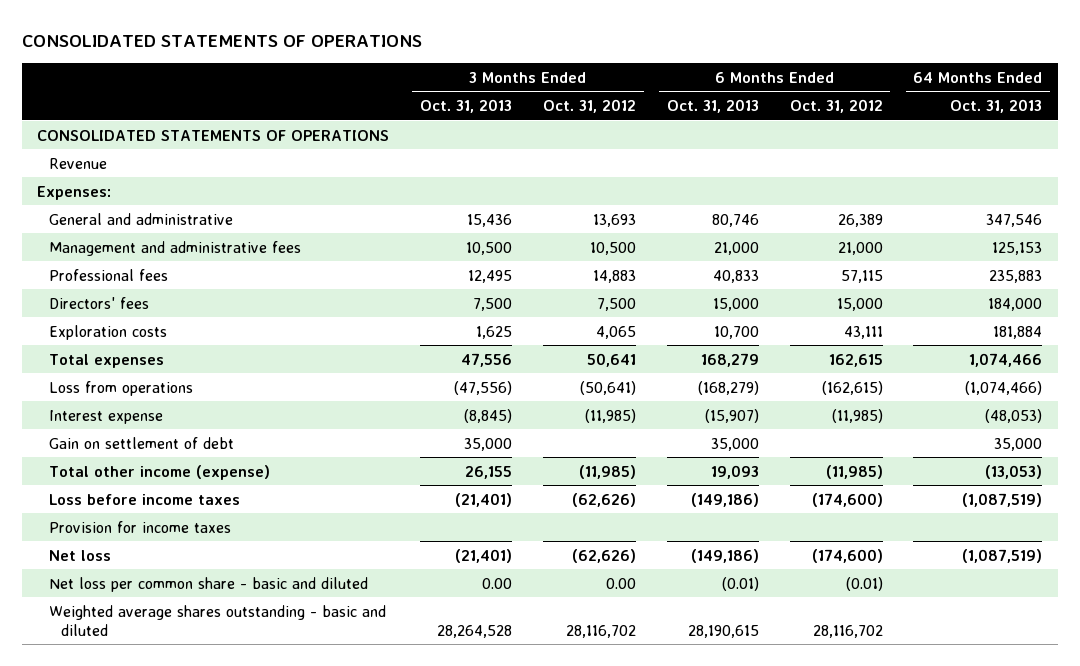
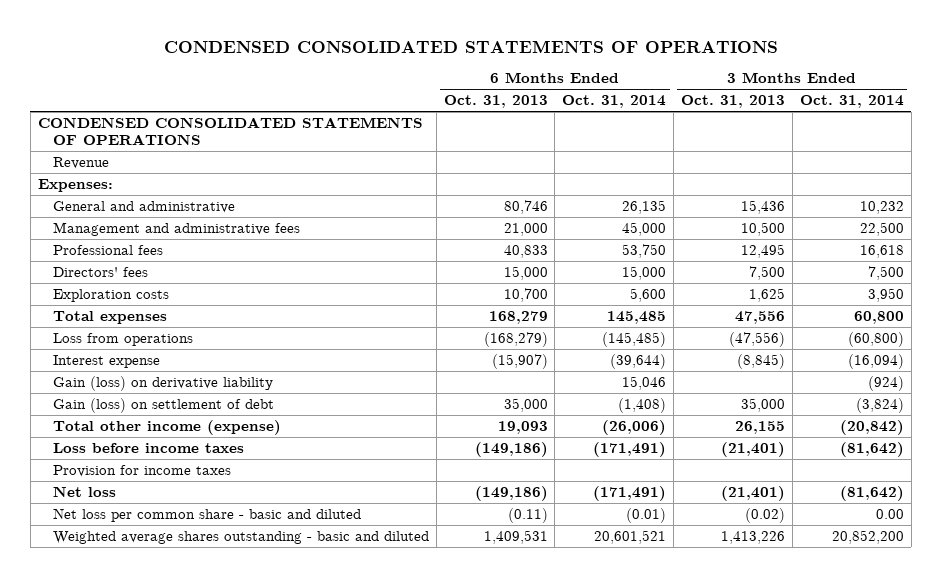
- CONSOLIDATED STATEMENTS OF OPERATIONS
+ CONDENSED CONSOLIDATED STATEMENTS OF OPERATIONS
- | 3 Months Ended Oct. 31, 2013 | 3 Months Ended Oct. 31, 2012 | 6 Months Ended Oct. 31, 2013 | 6 Months Ended Oct. 31, 2012 | 64 Months Ended Oct. 31, 2013
+ | 6 Months Ended Oct. 31, 2013 | 6 Months Ended Oct. 31, 2014 | 3 Months Ended Oct. 31, 2013 | 3 Months Ended Oct. 31, 2014
- CONSOLIDATED STATEMENTS OF OPERATIONS
+ CONDENSED CONSOLIDATED STATEMENTS OF OPERATIONS
- Gain on settlement of debt | 35,000 | | 35,000 | | 35,000
+ Gain (loss) on derivative liability | | 15,046 | | (924)
+ Gain (loss) on settlement of debt | 35,000 | (1,408) | 35,000 | (3,824)
- Net loss per common share - basic and diluted | 0.00 | 0.00 | (0.01) | (0.01) |
- Weighted average shares outstanding - basic and diluted | 28,264,528 | 28,116,702 | 28,190,615 | 28,116,702 |
+ Net loss per common share - basic and diluted | (0.11) | (0.01) | (0.02) | 0.00
+ Weighted average shares outstanding - basic and diluted | 1,409,531 | 20,601,521 | 1,413,226 | 20,852,200

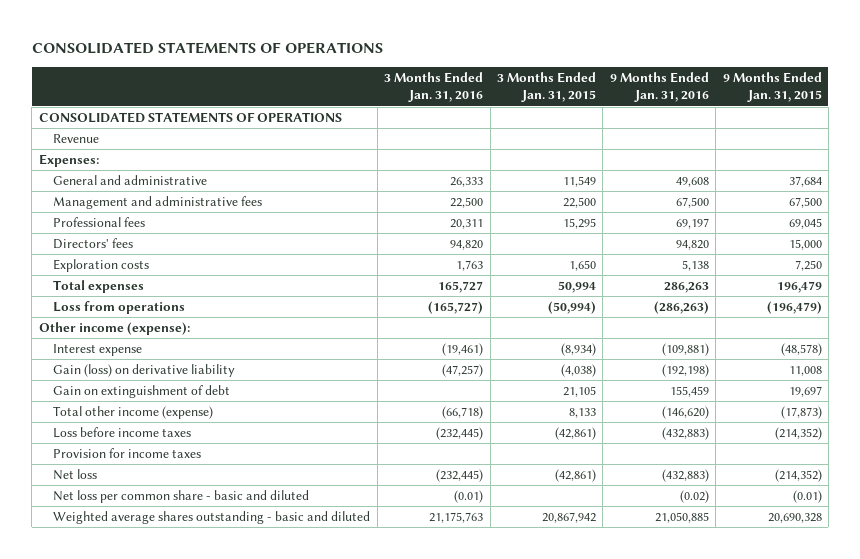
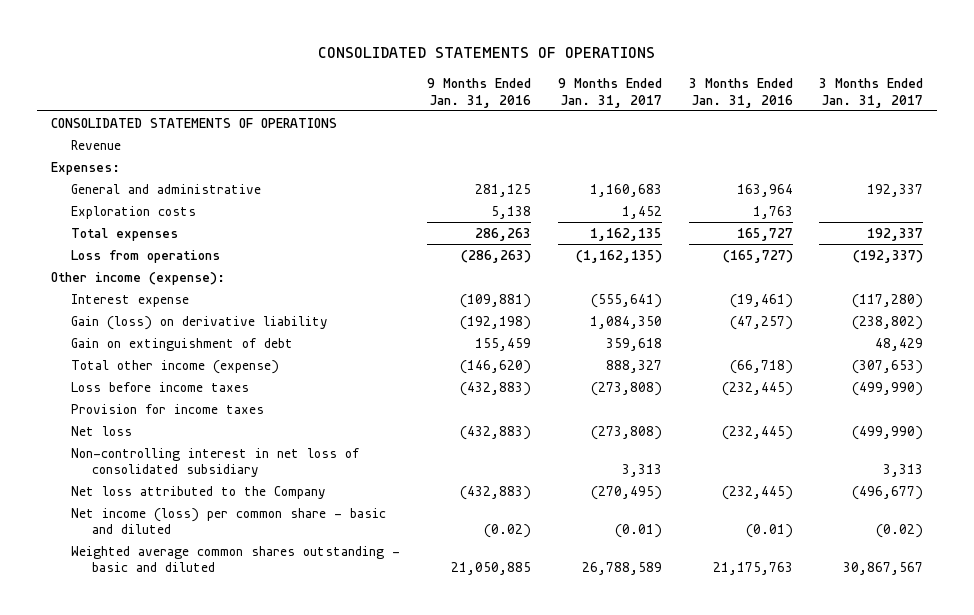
- | 3 Months Ended Jan. 31, 2016 | 3 Months Ended Jan. 31, 2015 | 9 Months Ended Jan. 31, 2016 | 9 Months Ended Jan. 31, 2015
+ | 9 Months Ended Jan. 31, 2016 | 9 Months Ended Jan. 31, 2017 | 3 Months Ended Jan. 31, 2016 | 3 Months Ended Jan. 31, 2017
- General and administrative | 26,333 | 11,549 | 49,608 | 37,684
- Management and administrative fees | 22,500 | 22,500 | 67,500 | 67,500
- Professional fees | 20,311 | 15,295 | 69,197 | 69,045
- Directors' fees | 94,820 | | 94,820 | 15,000
+ General and administrative | 281,125 | 1,160,683 | 163,964 | 192,337
- Net loss per common share - basic and diluted | (0.01) | | (0.02) | (0.01)
- Weighted average shares outstanding - basic and diluted | 21,175,763 | 20,867,942 | 21,050,885 | 20,690,328
+ Non-controlling interest in net loss of consolidated subsidiary | | 3,313 | | 3,313
+ Net loss attributed to the Company | (432,883) | (270,495) | (232,445) | (496,677)
+ Net income (loss) per common share - basic and diluted | (0.02) | (0.01) | (0.01) | (0.02)
+ Weighted average common shares outstanding - basic and diluted | 21,050,885 | 26,788,589 | 21,175,763 | 30,867,567

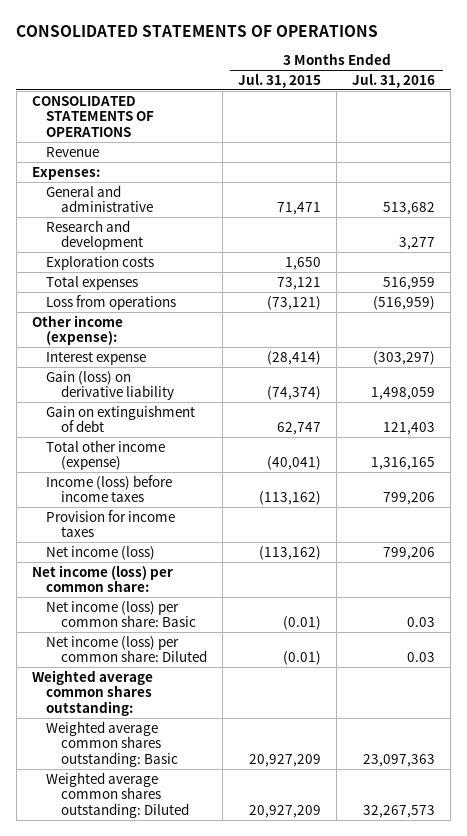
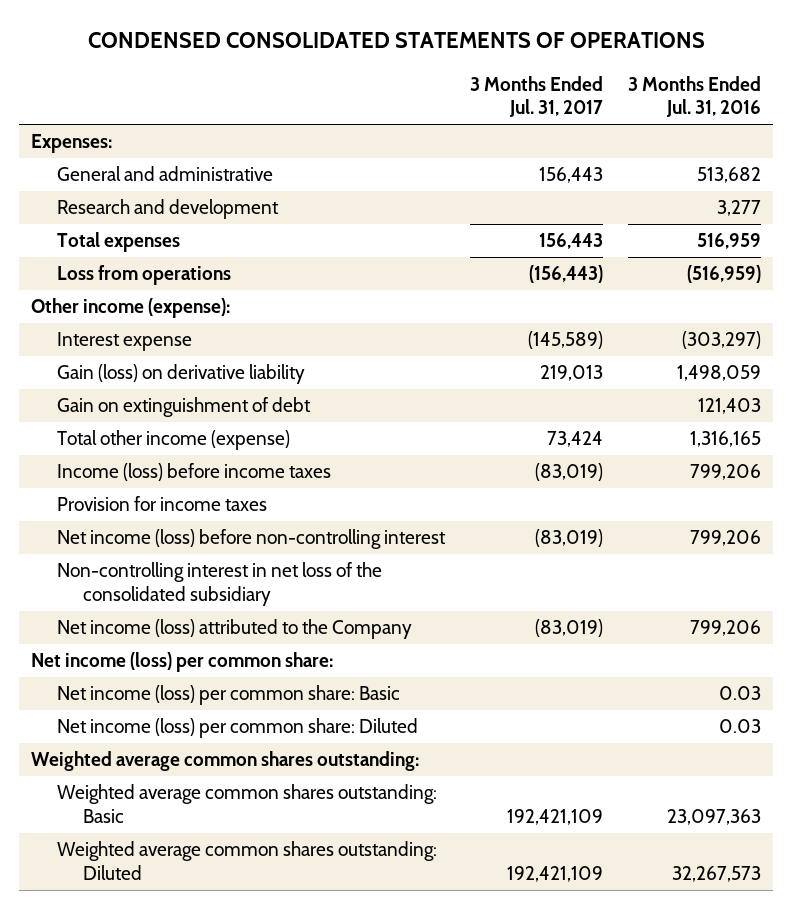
- CONSOLIDATED STATEMENTS OF OPERATIONS
+ CONDENSED CONSOLIDATED STATEMENTS OF OPERATIONS
- | 3 Months Ended Jul. 31, 2015 | 3 Months Ended Jul. 31, 2016
+ | 3 Months Ended Jul. 31, 2017 | 3 Months Ended Jul. 31, 2016
- CONSOLIDATED STATEMENTS OF OPERATIONS
- Revenue
- Exploration costs | 1,650 |
- Net income (loss) | (113,162) | 799,206
+ Net income (loss) before non-controlling interest | (83,019) | 799,206
+ Non-controlling interest in net loss of the consolidated subsidiary
+ Net income (loss) attributed to the Company | (83,019) | 799,206

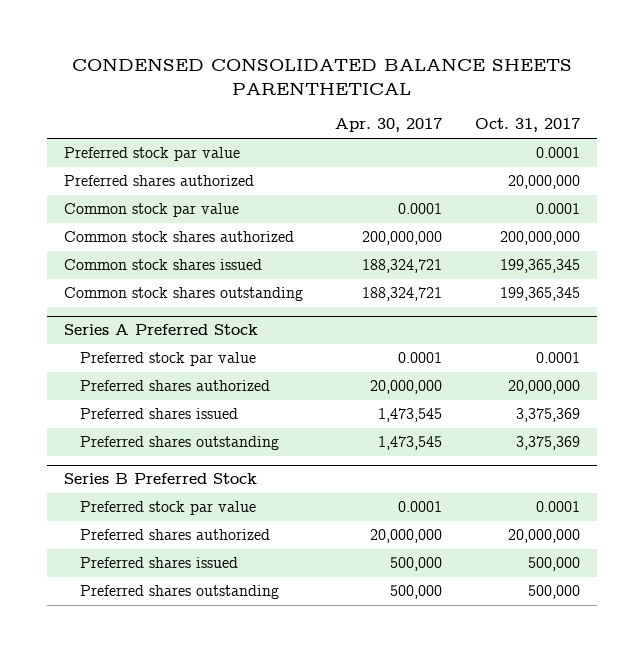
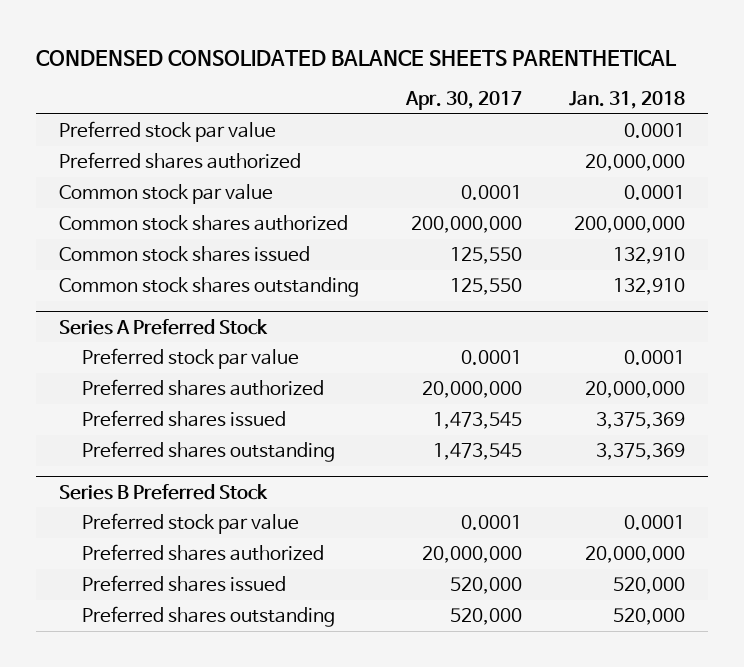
- | Apr. 30, 2017 | Oct. 31, 2017
+ | Apr. 30, 2017 | Jan. 31, 2018
- Common stock shares issued | 188,324,721 | 199,365,345
- Common stock shares outstanding | 188,324,721 | 199,365,345
+ Common stock shares issued | 125,550 | 132,910
+ Common stock shares outstanding | 125,550 | 132,910
@ Series B Preferred Stock
- Preferred shares issued | 500,000 | 500,000
- Preferred shares outstanding | 500,000 | 500,000
+ Preferred shares issued | 520,000 | 520,000
+ Preferred shares outstanding | 520,000 | 520,000

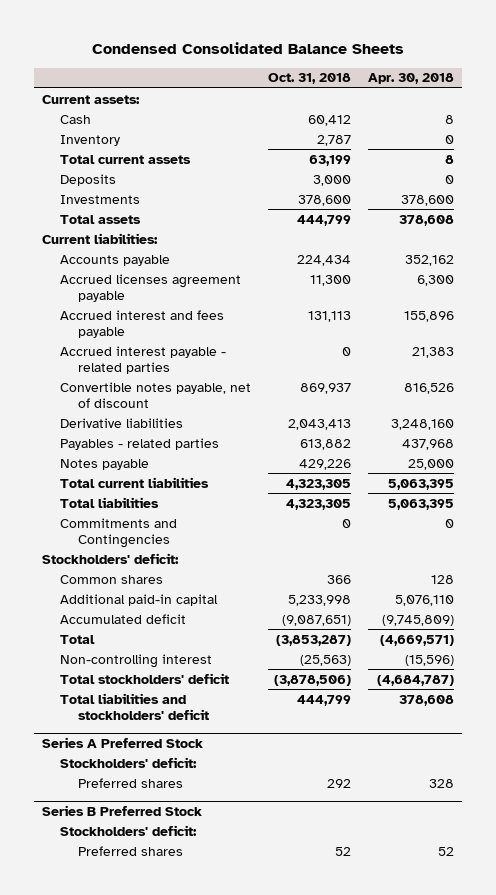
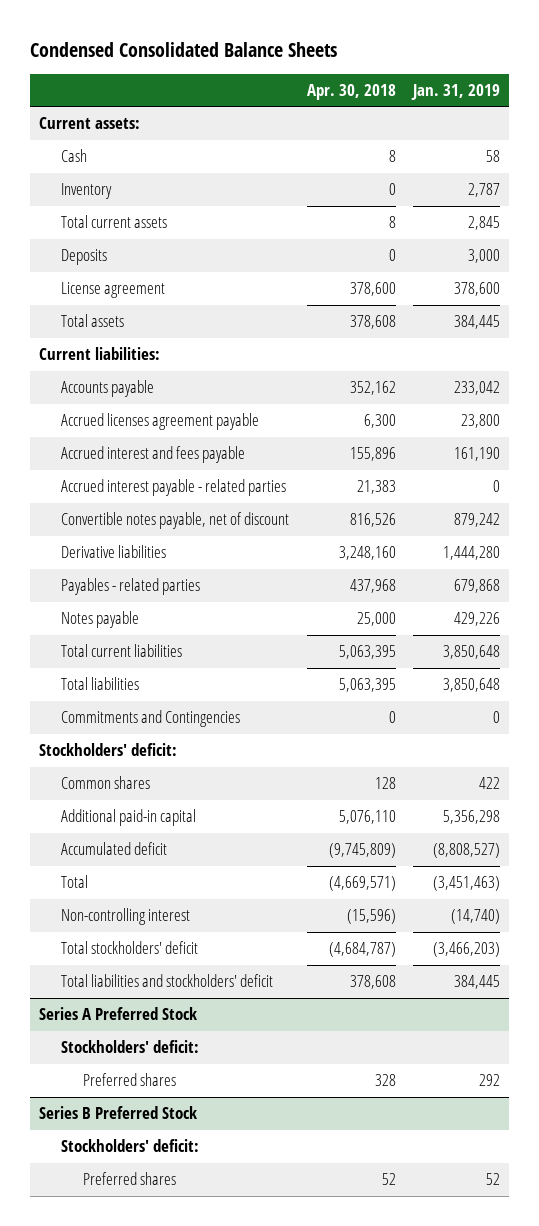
- | Oct. 31, 2018 | Apr. 30, 2018
+ | Apr. 30, 2018 | Jan. 31, 2019
- Investments | 378,600 | 378,600
+ License agreement | 378,600 | 378,600

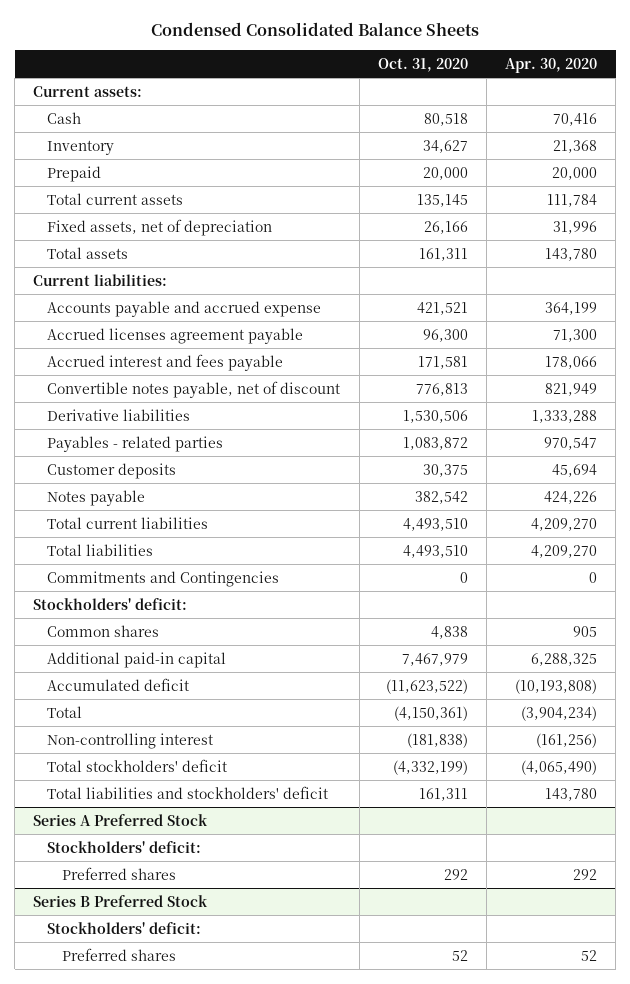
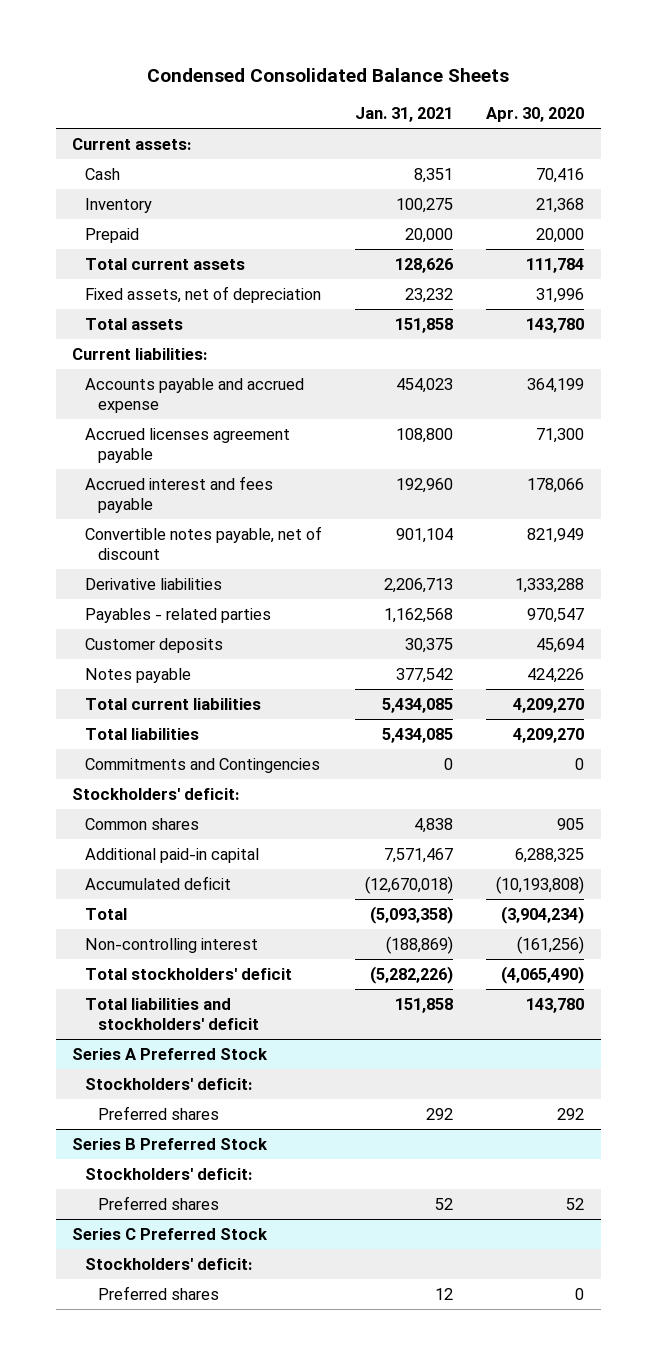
- | Oct. 31, 2020 | Apr. 30, 2020
+ | Jan. 31, 2021 | Apr. 30, 2020
+ Series C Preferred Stock
+ Stockholders' deficit:
+ Preferred shares | 12 | 0

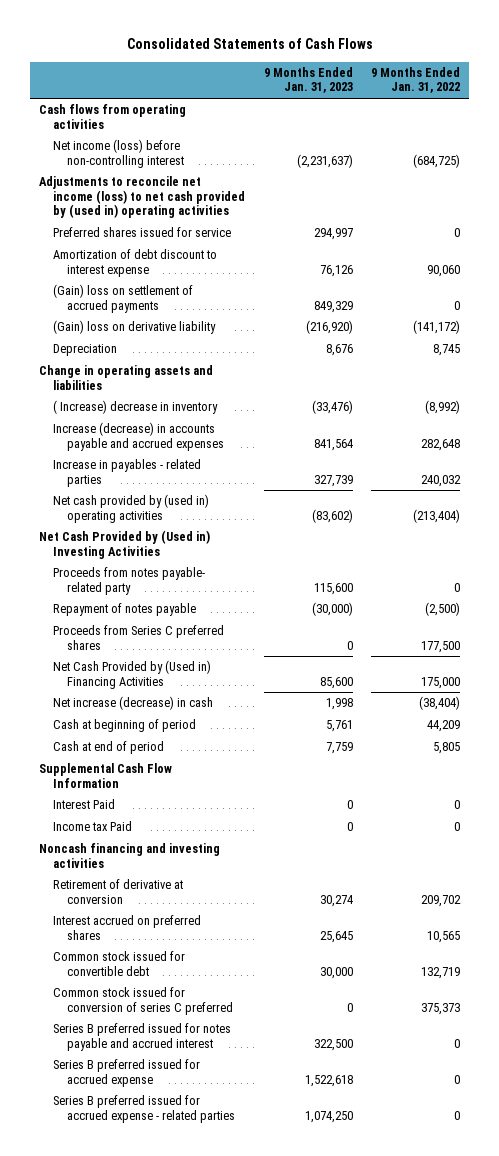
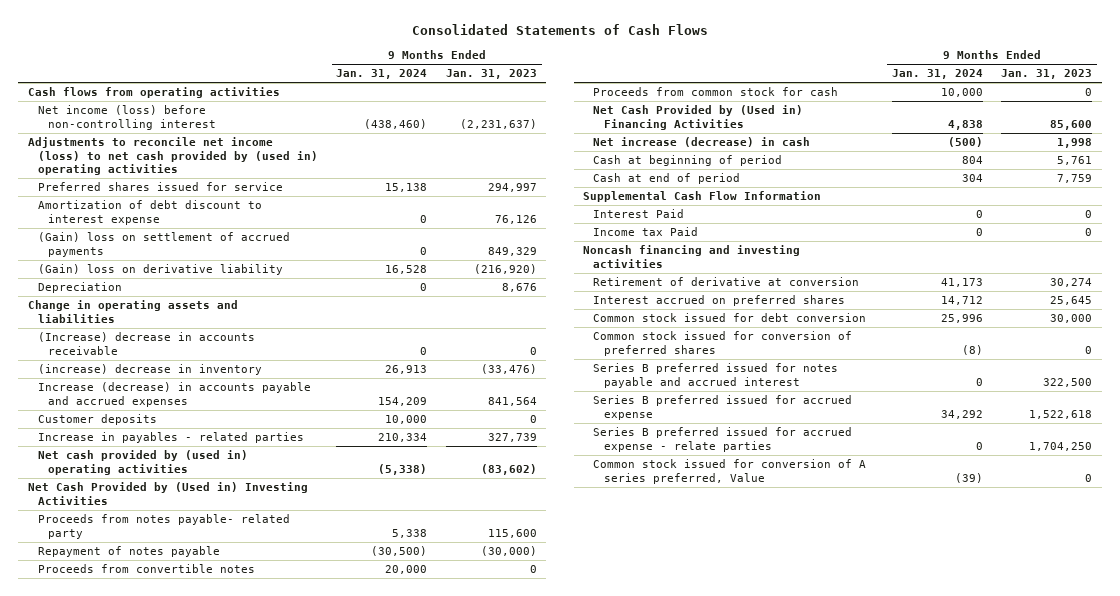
- | 9 Months Ended Jan. 31, 2023 | 9 Months Ended Jan. 31, 2022
+ | 9 Months Ended Jan. 31, 2024 | 9 Months Ended Jan. 31, 2023
- ( Increase) decrease in inventory | (33,476) | (8,992)
+ (Increase) decrease in accounts receivable | 0 | 0
+ (increase) decrease in inventory | 26,913 | (33,476)
+ Customer deposits | 10,000 | 0
- Proceeds from Series C preferred shares | 0 | 177,500
+ Proceeds from convertible notes | 20,000 | 0
+ Proceeds from common stock for cash | 10,000 | 0
- Common stock issued for convertible debt | 30,000 | 132,719
- Common stock issued for conversion of series C preferred | 0 | 375,373
+ Common stock issued for debt conversion | 25,996 | 30,000
+ Common stock issued for conversion of preferred shares | (8) | 0
- Series B preferred issued for accrued expense - related parties | 1,074,250 | 0
+ Series B preferred issued for accrued expense - relate parties | 0 | 1,704,250
+ Common stock issued for conversion of A series preferred, Value | (39) | 0

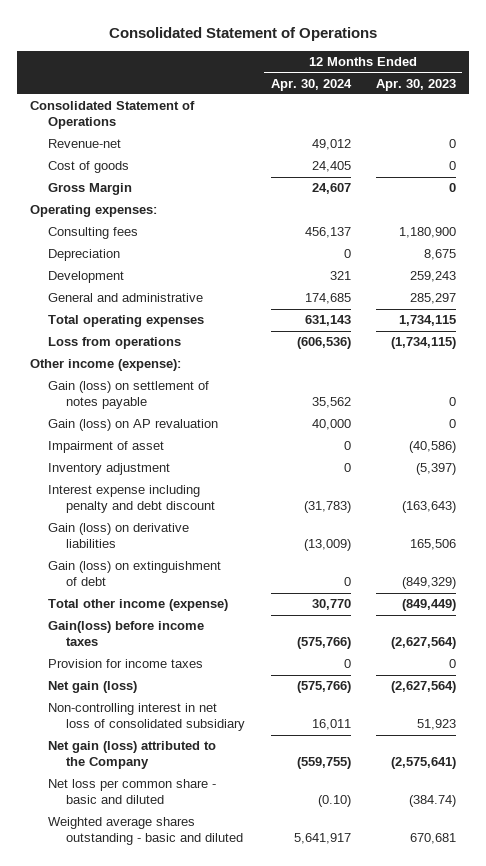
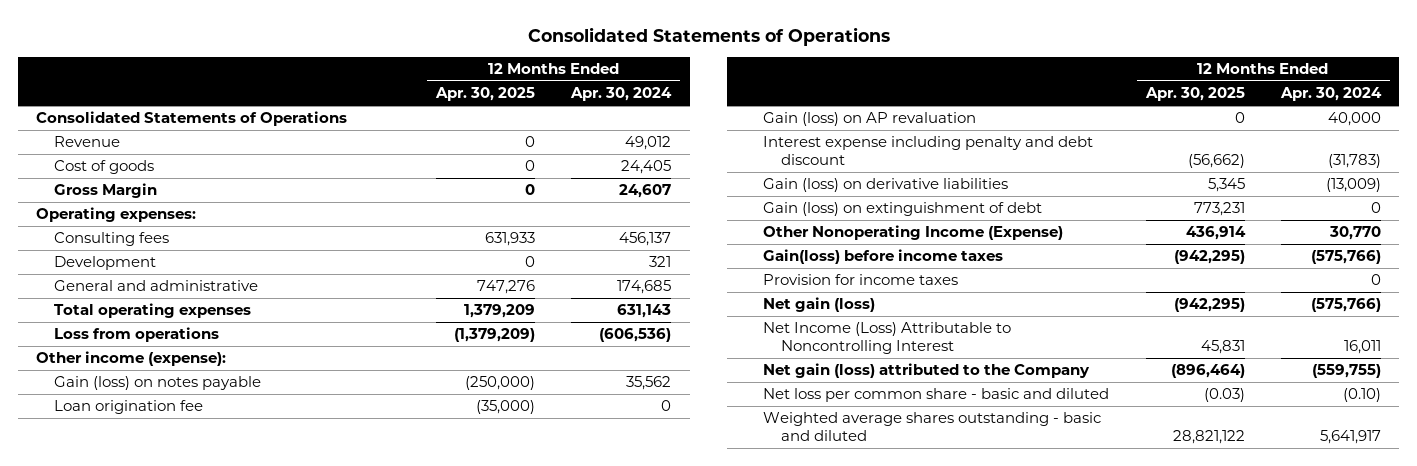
- Consolidated Statement of Operations
+ Consolidated Statements of Operations
- | 12 Months Ended Apr. 30, 2024 | 12 Months Ended Apr. 30, 2023
+ | 12 Months Ended Apr. 30, 2025 | 12 Months Ended Apr. 30, 2024
- Consolidated Statement of Operations
- Revenue-net | 49,012 | 0
+ Consolidated Statements of Operations
+ Revenue | 0 | 49,012
- Depreciation | 0 | 8,675
- Gain (loss) on settlement of notes payable | 35,562 | 0
+ Gain (loss) on notes payable | (250,000) | 35,562
+ Loan origination fee | (35,000) | 0
- Impairment of asset | 0 | (40,586)
- Inventory adjustment | 0 | (5,397)
- Total other income (expense) | 30,770 | (849,449)
+ Other Nonoperating Income (Expense) | 436,914 | 30,770
- Non-controlling interest in net loss of consolidated subsidiary | 16,011 | 51,923
+ Net Income (Loss) Attributable to Noncontrolling Interest | 45,831 | 16,011

